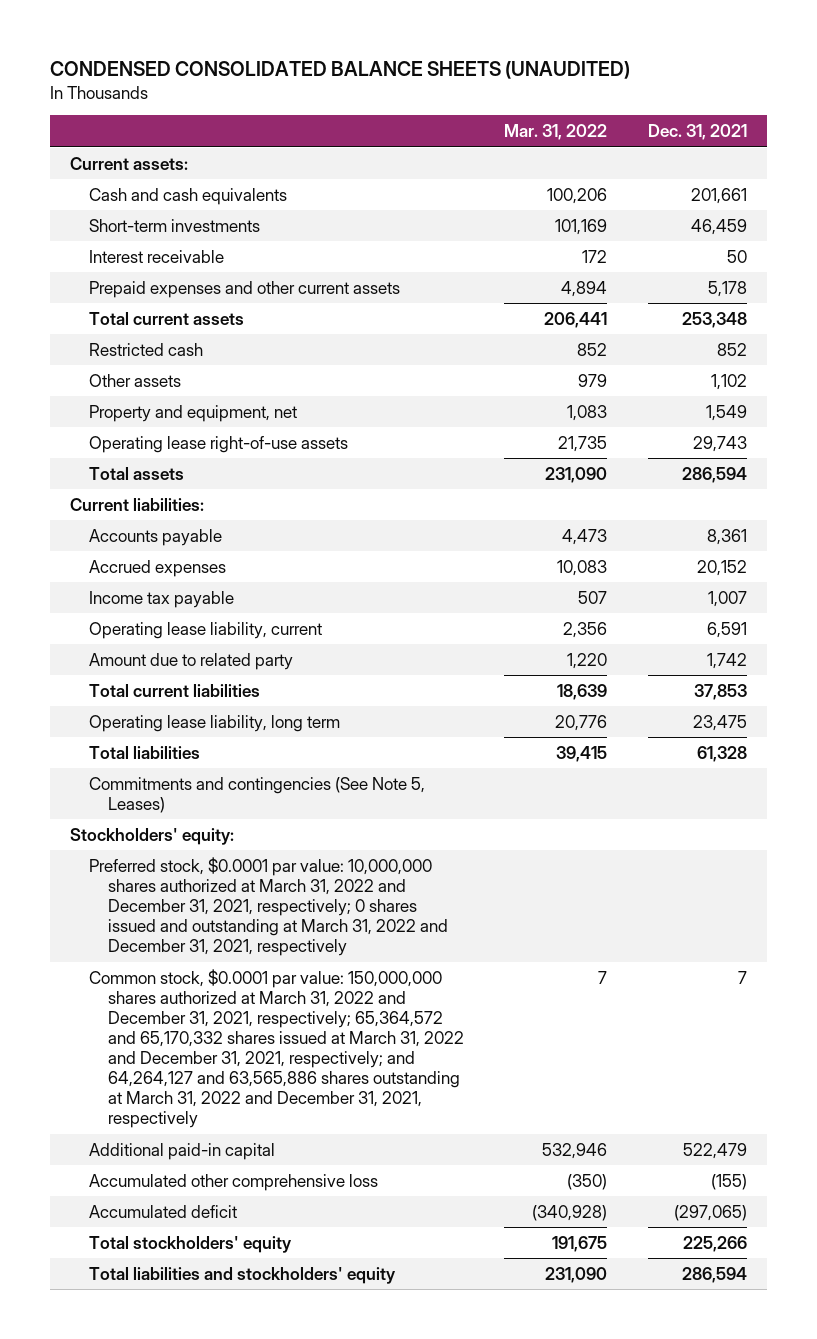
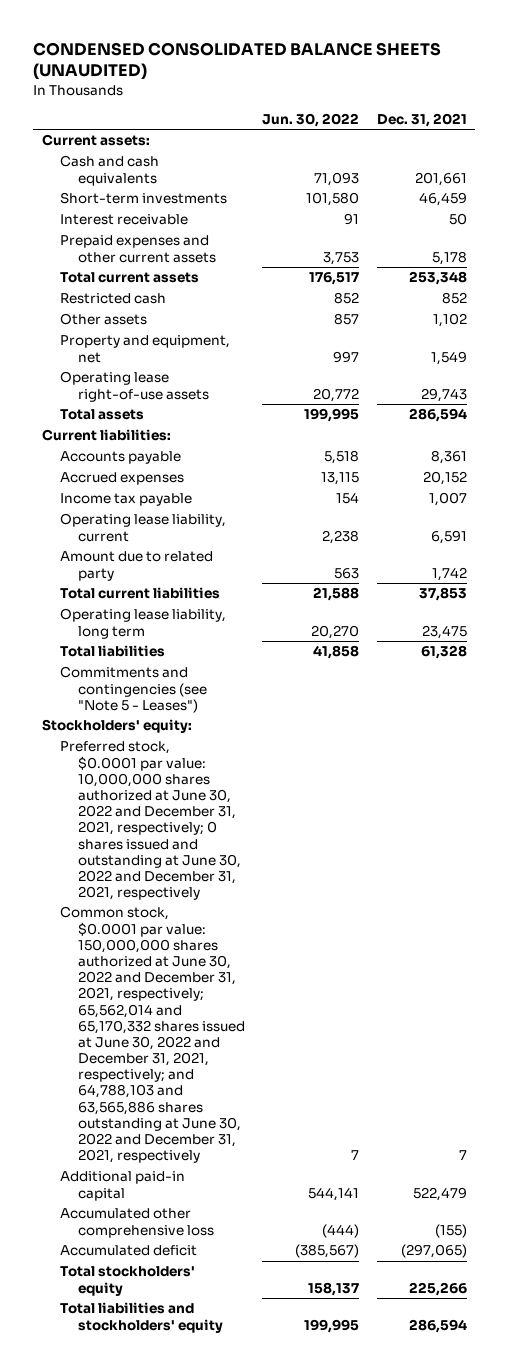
- | Mar. 31, 2022 | Dec. 31, 2021
+ | Jun. 30, 2022 | Dec. 31, 2021
- Commitments and contingencies (See Note 5, Leases)
+ Commitments and contingencies (see "Note 5 - Leases")
- Preferred stock, $0.0001 par value: 10,000,000 shares authorized at March 31, 2022 and December 31, 2021, respectively; 0 shares issued and outstanding at March 31, 2022 and December 31, 2021, respectively
- Common stock, $0.0001 par value: 150,000,000 shares authorized at March 31, 2022 and December 31, 2021, respectively; 65,364,572 and 65,170,332 shares issued at March 31, 2022 and December 31, 2021, respectively; and 64,264,127 and 63,565,886 shares outstanding at March 31, 2022 and December 31, 2021, respectively | 7 | 7
+ Preferred stock, $0.0001 par value: 10,000,000 shares authorized at June 30, 2022 and December 31, 2021, respectively; 0 shares issued and outstanding at June 30, 2022 and December 31, 2021, respectively
+ Common stock, $0.0001 par value: 150,000,000 shares authorized at June 30, 2022 and December 31, 2021, respectively; 65,562,014 and 65,170,332 shares issued at June 30, 2022 and December 31, 2021, respectively; and 64,788,103 and 63,565,886 shares outstanding at June 30, 2022 and December 31, 2021, respectively | 7 | 7

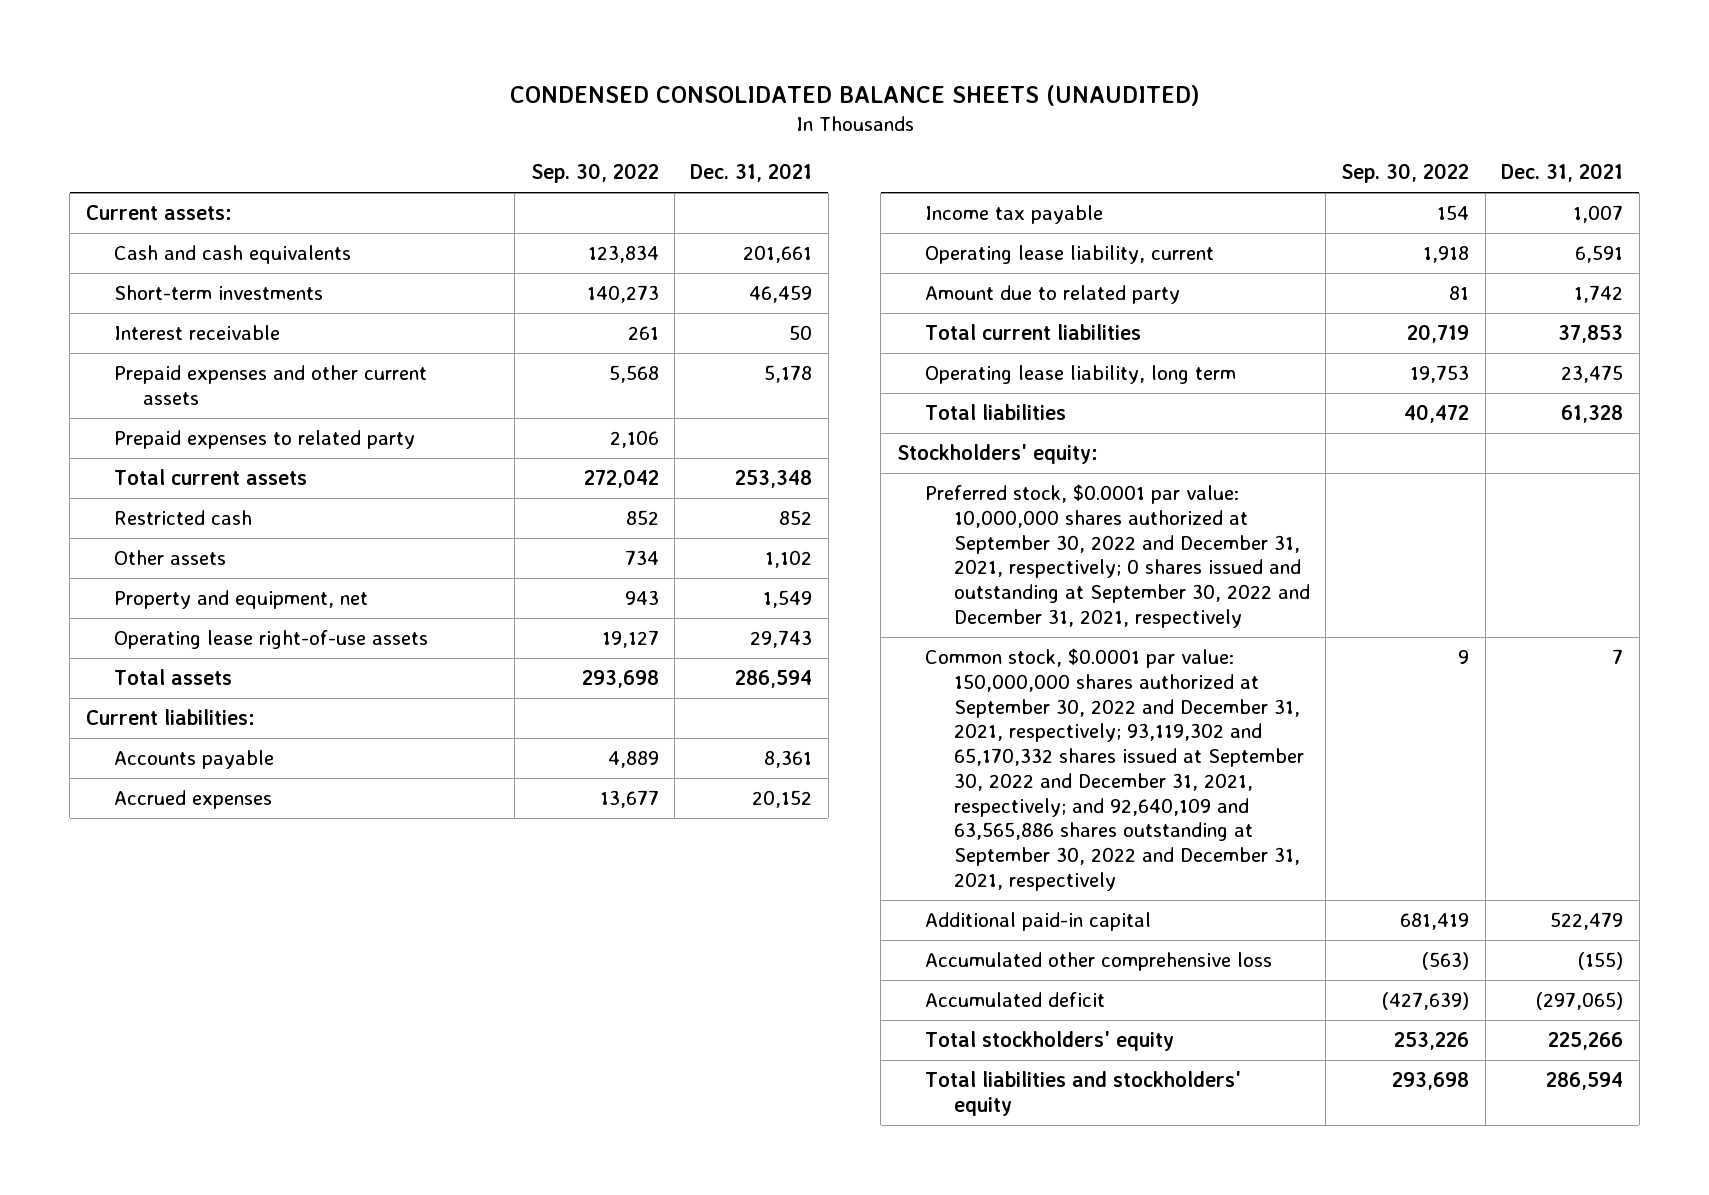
- | Jun. 30, 2022 | Dec. 31, 2021
+ | Sep. 30, 2022 | Dec. 31, 2021
+ Prepaid expenses to related party | 2,106 |
- Commitments and contingencies (see "Note 5 - Leases")
- Preferred stock, $0.0001 par value: 10,000,000 shares authorized at June 30, 2022 and December 31, 2021, respectively; 0 shares issued and outstanding at June 30, 2022 and December 31, 2021, respectively
- Common stock, $0.0001 par value: 150,000,000 shares authorized at June 30, 2022 and December 31, 2021, respectively; 65,562,014 and 65,170,332 shares issued at June 30, 2022 and December 31, 2021, respectively; and 64,788,103 and 63,565,886 shares outstanding at June 30, 2022 and December 31, 2021, respectively | 7 | 7
+ Preferred stock, $0.0001 par value: 10,000,000 shares authorized at September 30, 2022 and December 31, 2021, respectively; 0 shares issued and outstanding at September 30, 2022 and December 31, 2021, respectively
+ Common stock, $0.0001 par value: 150,000,000 shares authorized at September 30, 2022 and December 31, 2021, respectively; 93,119,302 and 65,170,332 shares issued at September 30, 2022 and December 31, 2021, respectively; and 92,640,109 and 63,565,886 shares outstanding at September 30, 2022 and December 31, 2021, respectively | 9 | 7

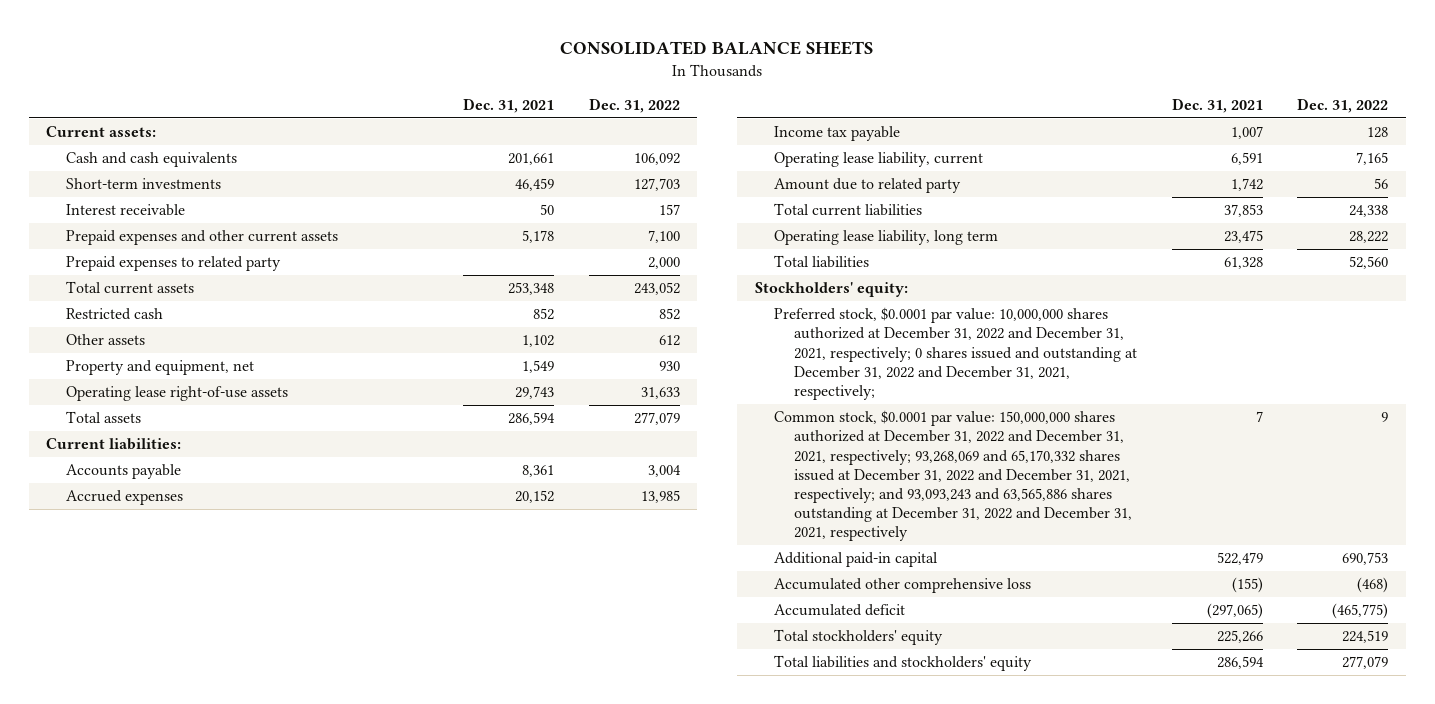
- CONDENSED CONSOLIDATED BALANCE SHEETS (UNAUDITED)
+ CONSOLIDATED BALANCE SHEETS
- | Sep. 30, 2022 | Dec. 31, 2021
+ | Dec. 31, 2021 | Dec. 31, 2022
- Preferred stock, $0.0001 par value: 10,000,000 shares authorized at September 30, 2022 and December 31, 2021, respectively; 0 shares issued and outstanding at September 30, 2022 and December 31, 2021, respectively
- Common stock, $0.0001 par value: 150,000,000 shares authorized at September 30, 2022 and December 31, 2021, respectively; 93,119,302 and 65,170,332 shares issued at September 30, 2022 and December 31, 2021, respectively; and 92,640,109 and 63,565,886 shares outstanding at September 30, 2022 and December 31, 2021, respectively | 9 | 7
+ Preferred stock, $0.0001 par value: 10,000,000 shares authorized at December 31, 2022 and December 31, 2021, respectively; 0 shares issued and outstanding at December 31, 2022 and December 31, 2021, respectively;
+ Common stock, $0.0001 par value: 150,000,000 shares authorized at December 31, 2022 and December 31, 2021, respectively; 93,268,069 and 65,170,332 shares issued at December 31, 2022 and December 31, 2021, respectively; and 93,093,243 and 63,565,886 shares outstanding at December 31, 2022 and December 31, 2021, respectively | 7 | 9

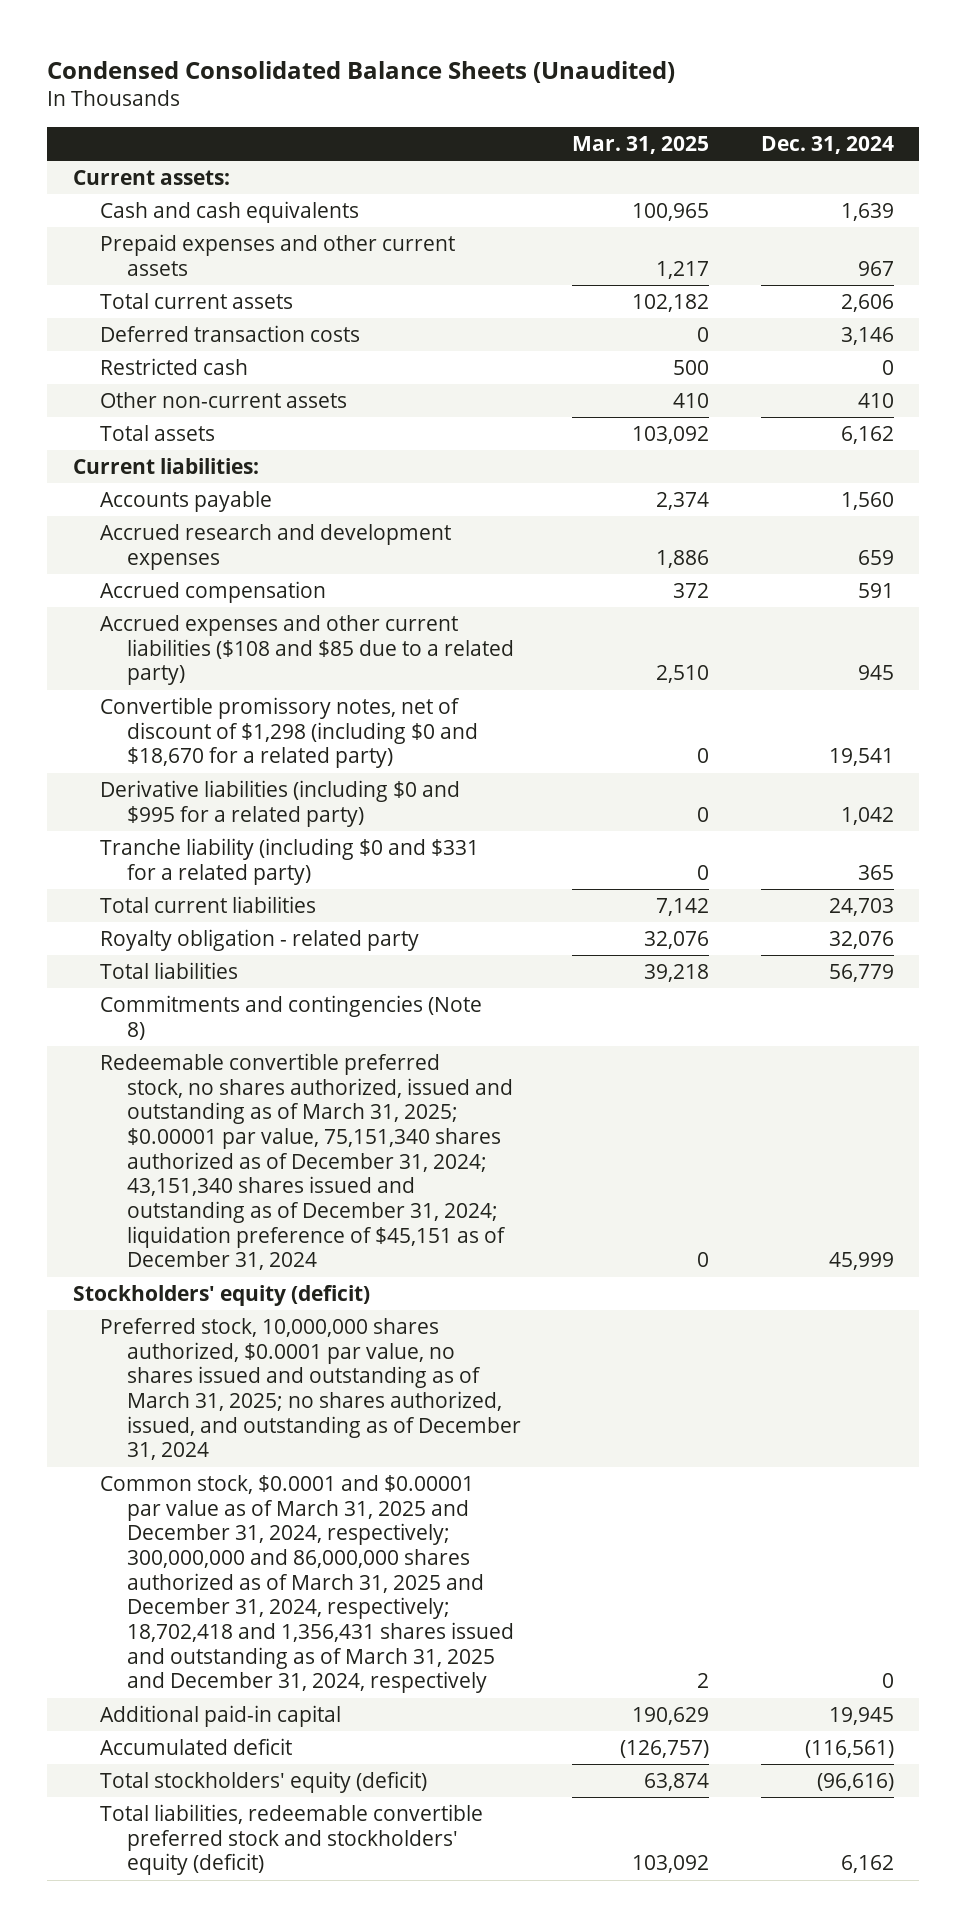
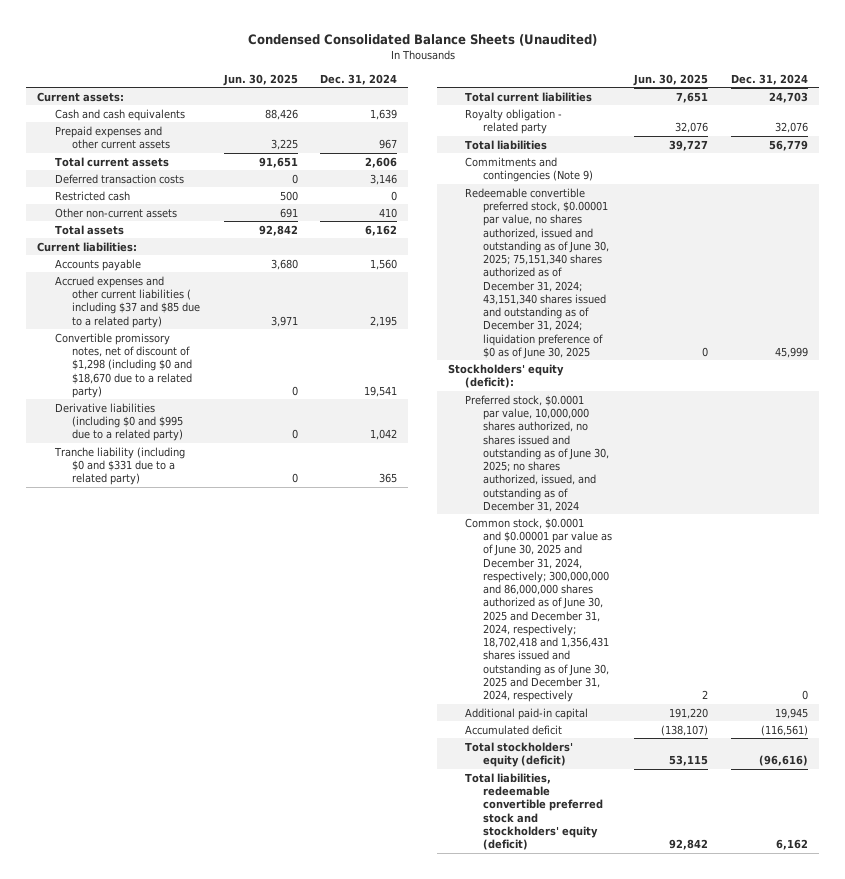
- | Mar. 31, 2025 | Dec. 31, 2024
+ | Jun. 30, 2025 | Dec. 31, 2024
- Accrued research and development expenses | 1,886 | 659
- Accrued compensation | 372 | 591
- Accrued expenses and other current liabilities ($108 and $85 due to a related party) | 2,510 | 945
- Convertible promissory notes, net of discount of $1,298 (including $0 and $18,670 for a related party) | 0 | 19,541
- Derivative liabilities (including $0 and $995 for a related party) | 0 | 1,042
- Tranche liability (including $0 and $331 for a related party) | 0 | 365
+ Accrued expenses and other current liabilities ( including $37 and $85 due to a related party) | 3,971 | 2,195
+ Convertible promissory notes, net of discount of $1,298 (including $0 and $18,670 due to a related party) | 0 | 19,541
+ Derivative liabilities (including $0 and $995 due to a related party) | 0 | 1,042
+ Tranche liability (including $0 and $331 due to a related party) | 0 | 365
- Commitments and contingencies (Note 8)
- Redeemable convertible preferred stock, no shares authorized, issued and outstanding as of March 31, 2025; $0.00001 par value, 75,151,340 shares authorized as of December 31, 2024; 43,151,340 shares issued and outstanding as of December 31, 2024; liquidation preference of $45,151 as of December 31, 2024 | 0 | 45,999
- Stockholders' equity (deficit)
- Preferred stock, 10,000,000 shares authorized, $0.0001 par value, no shares issued and outstanding as of March 31, 2025; no shares authorized, issued, and outstanding as of December 31, 2024
- Common stock, $0.0001 and $0.00001 par value as of March 31, 2025 and December 31, 2024, respectively; 300,000,000 and 86,000,000 shares authorized as of March 31, 2025 and December 31, 2024, respectively; 18,702,418 and 1,356,431 shares issued and outstanding as of March 31, 2025 and December 31, 2024, respectively | 2 | 0
+ Commitments and contingencies (Note 9)
+ Redeemable convertible preferred stock, $0.00001 par value, no shares authorized, issued and outstanding as of June 30, 2025; 75,151,340 shares authorized as of December 31, 2024; 43,151,340 shares issued and outstanding as of December 31, 2024; liquidation preference of $0 as of June 30, 2025 | 0 | 45,999
+ Stockholders' equity (deficit):
+ Preferred stock, $0.0001 par value, 10,000,000 shares authorized, no shares issued and outstanding as of June 30, 2025; no shares authorized, issued, and outstanding as of December 31, 2024
+ Common stock, $0.0001 and $0.00001 par value as of June 30, 2025 and December 31, 2024, respectively; 300,000,000 and 86,000,000 shares authorized as of June 30, 2025 and December 31, 2024, respectively; 18,702,418 and 1,356,431 shares issued and outstanding as of June 30, 2025 and December 31, 2024, respectively | 2 | 0

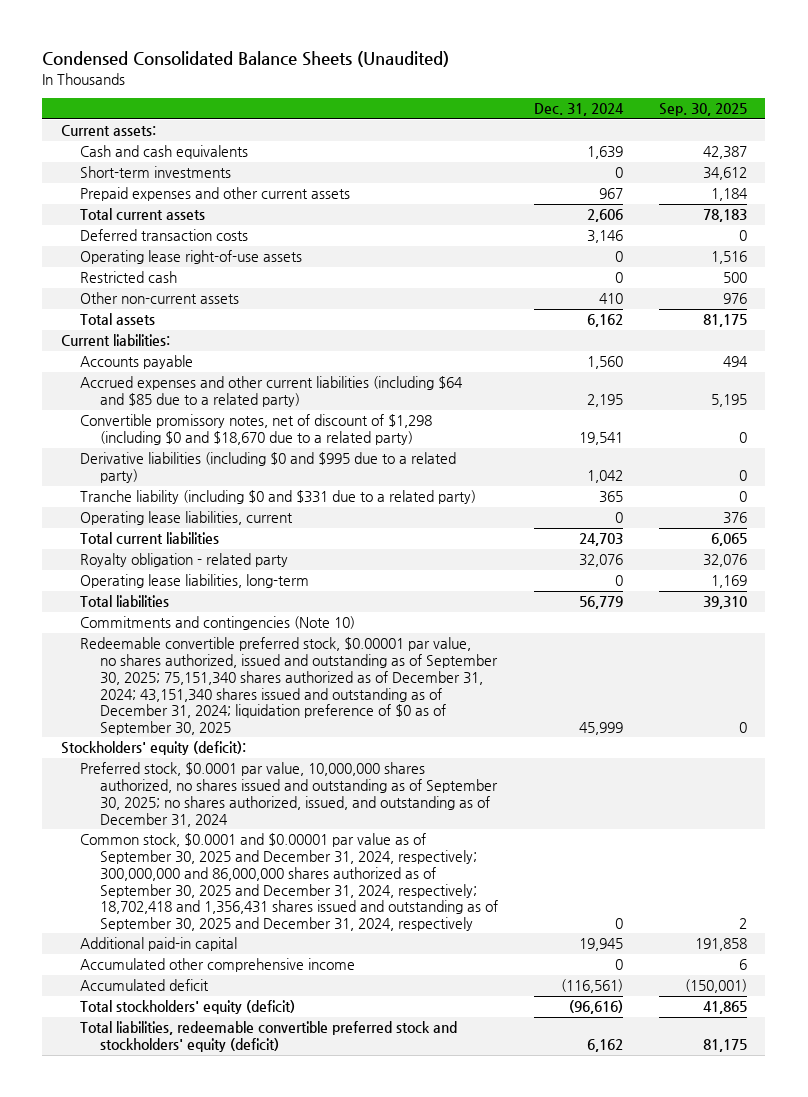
- | Jun. 30, 2025 | Dec. 31, 2024
+ | Dec. 31, 2024 | Sep. 30, 2025
+ Short-term investments | 0 | 34,612
+ Operating lease right-of-use assets | 0 | 1,516
- Accrued expenses and other current liabilities ( including $37 and $85 due to a related party) | 3,971 | 2,195
+ Accrued expenses and other current liabilities (including $64 and $85 due to a related party) | 2,195 | 5,195
+ Operating lease liabilities, current | 0 | 376
+ Operating lease liabilities, long-term | 0 | 1,169
- Commitments and contingencies (Note 9)
- Redeemable convertible preferred stock, $0.00001 par value, no shares authorized, issued and outstanding as of June 30, 2025; 75,151,340 shares authorized as of December 31, 2024; 43,151,340 shares issued and outstanding as of December 31, 2024; liquidation preference of $0 as of June 30, 2025 | 0 | 45,999
+ Commitments and contingencies (Note 10)
+ Redeemable convertible preferred stock, $0.00001 par value, no shares authorized, issued and outstanding as of September 30, 2025; 75,151,340 shares authorized as of December 31, 2024; 43,151,340 shares issued and outstanding as of December 31, 2024; liquidation preference of $0 as of September 30, 2025 | 45,999 | 0
- Preferred stock, $0.0001 par value, 10,000,000 shares authorized, no shares issued and outstanding as of June 30, 2025; no shares authorized, issued, and outstanding as of December 31, 2024
- Common stock, $0.0001 and $0.00001 par value as of June 30, 2025 and December 31, 2024, respectively; 300,000,000 and 86,000,000 shares authorized as of June 30, 2025 and December 31, 2024, respectively; 18,702,418 and 1,356,431 shares issued and outstanding as of June 30, 2025 and December 31, 2024, respectively | 2 | 0
+ Preferred stock, $0.0001 par value, 10,000,000 shares authorized, no shares issued and outstanding as of September 30, 2025; no shares authorized, issued, and outstanding as of December 31, 2024
+ Common stock, $0.0001 and $0.00001 par value as of September 30, 2025 and December 31, 2024, respectively; 300,000,000 and 86,000,000 shares authorized as of September 30, 2025 and December 31, 2024, respectively; 18,702,418 and 1,356,431 shares issued and outstanding as of September 30, 2025 and December 31, 2024, respectively | 0 | 2
+ Accumulated other comprehensive income | 0 | 6

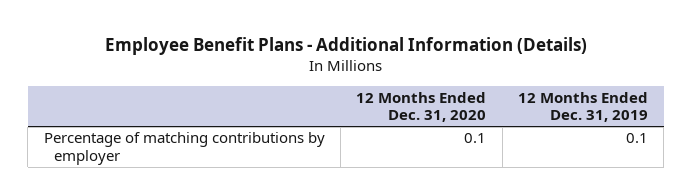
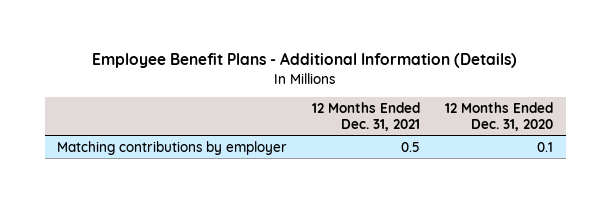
- | 12 Months Ended Dec. 31, 2020 | 12 Months Ended Dec. 31, 2019
+ | 12 Months Ended Dec. 31, 2021 | 12 Months Ended Dec. 31, 2020
- Percentage of matching contributions by employer | 0.1 | 0.1
+ Matching contributions by employer | 0.5 | 0.1

